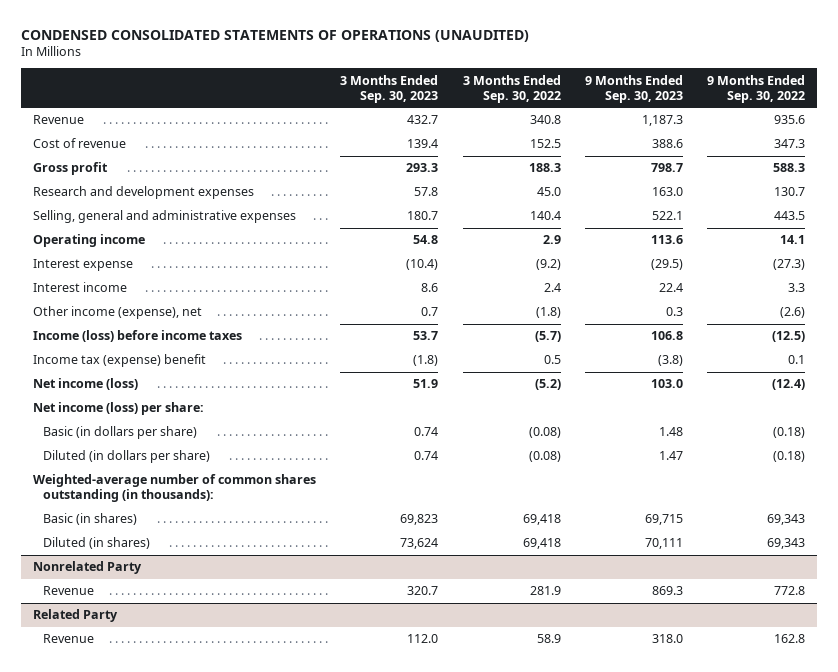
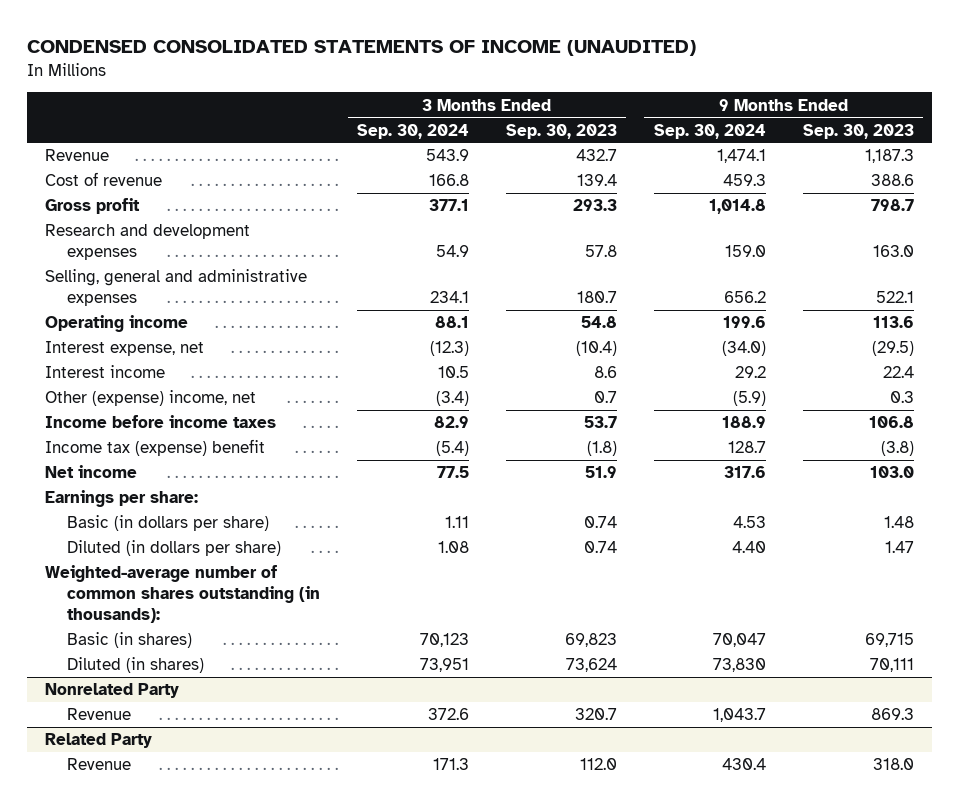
- CONDENSED CONSOLIDATED STATEMENTS OF OPERATIONS (UNAUDITED)
+ CONDENSED CONSOLIDATED STATEMENTS OF INCOME (UNAUDITED)
- | 3 Months Ended Sep. 30, 2023 | 3 Months Ended Sep. 30, 2022 | 9 Months Ended Sep. 30, 2023 | 9 Months Ended Sep. 30, 2022
+ | 3 Months Ended Sep. 30, 2024 | 3 Months Ended Sep. 30, 2023 | 9 Months Ended Sep. 30, 2024 | 9 Months Ended Sep. 30, 2023
- Interest expense | (10.4) | (9.2) | (29.5) | (27.3)
+ Interest expense, net | (12.3) | (10.4) | (34.0) | (29.5)
- Other income (expense), net | 0.7 | (1.8) | 0.3 | (2.6)
- Income (loss) before income taxes | 53.7 | (5.7) | 106.8 | (12.5)
+ Other (expense) income, net | (3.4) | 0.7 | (5.9) | 0.3
+ Income before income taxes | 82.9 | 53.7 | 188.9 | 106.8
- Net income (loss) | 51.9 | (5.2) | 103.0 | (12.4)
- Net income (loss) per share:
+ Net income | 77.5 | 51.9 | 317.6 | 103.0
+ Earnings per share:

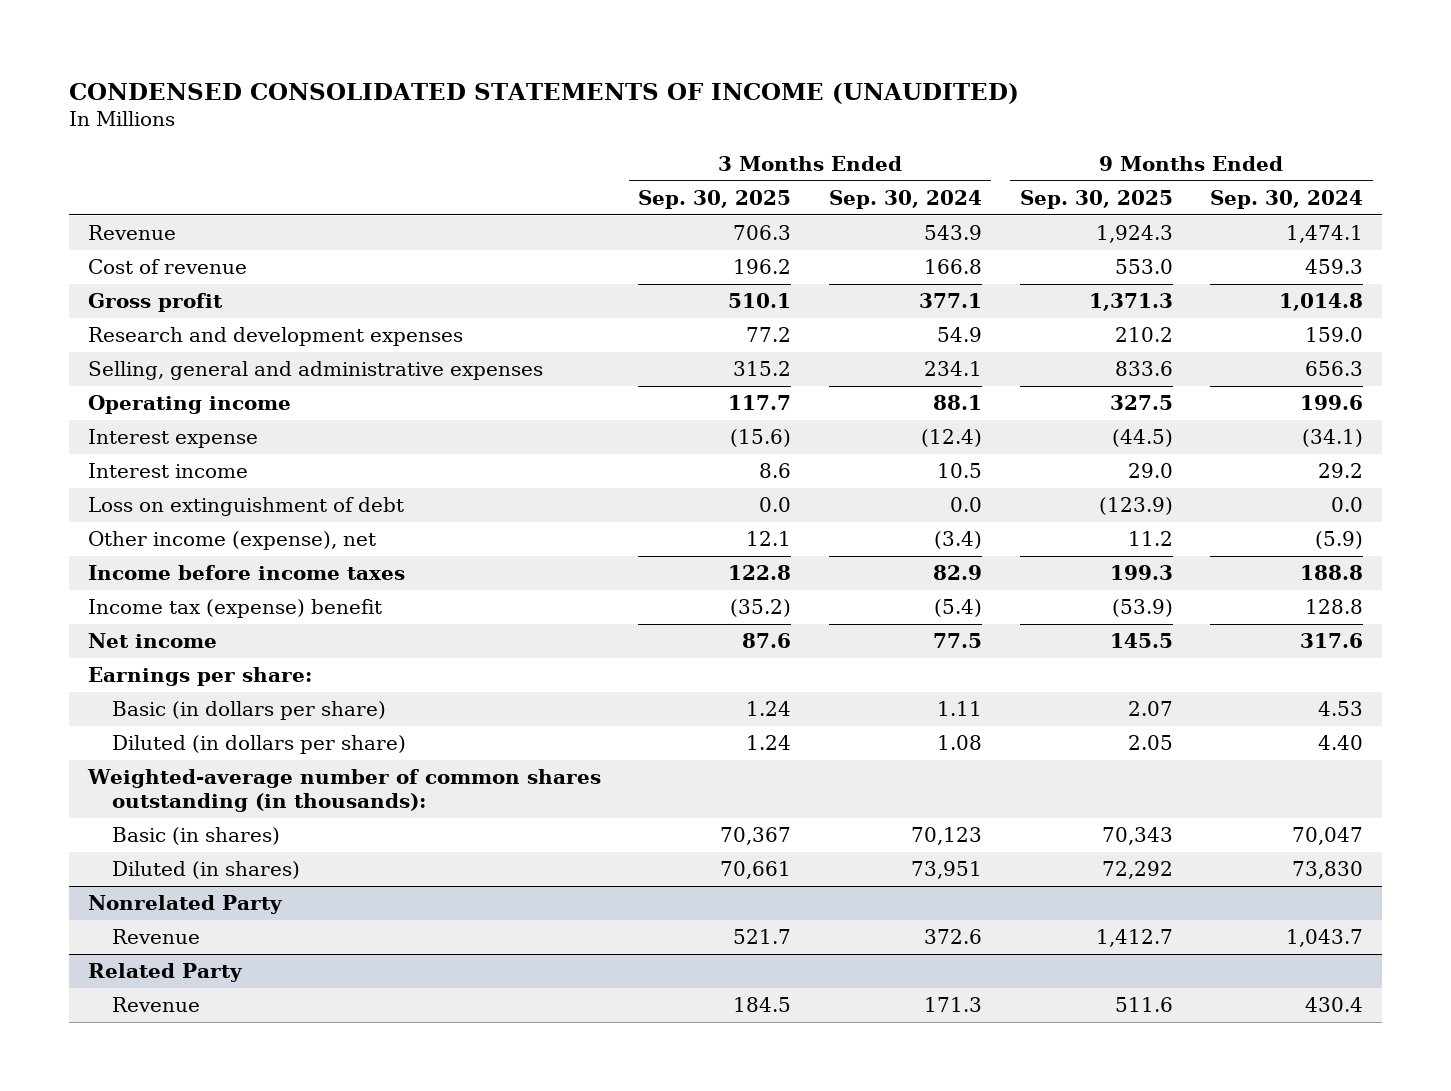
- | 3 Months Ended Sep. 30, 2024 | 3 Months Ended Sep. 30, 2023 | 9 Months Ended Sep. 30, 2024 | 9 Months Ended Sep. 30, 2023
+ | 3 Months Ended Sep. 30, 2025 | 3 Months Ended Sep. 30, 2024 | 9 Months Ended Sep. 30, 2025 | 9 Months Ended Sep. 30, 2024
- Selling, general and administrative expenses | 234.1 | 180.7 | 656.2 | 522.1
+ Selling, general and administrative expenses | 315.2 | 234.1 | 833.6 | 656.3
- Interest expense, net | (12.3) | (10.4) | (34.0) | (29.5)
+ Interest expense | (15.6) | (12.4) | (44.5) | (34.1)
- Other (expense) income, net | (3.4) | 0.7 | (5.9) | 0.3
- Income before income taxes | 82.9 | 53.7 | 188.9 | 106.8
- Income tax (expense) benefit | (5.4) | (1.8) | 128.7 | (3.8)
+ Loss on extinguishment of debt | 0.0 | 0.0 | (123.9) | 0.0
+ Other income (expense), net | 12.1 | (3.4) | 11.2 | (5.9)
+ Income before income taxes | 122.8 | 82.9 | 199.3 | 188.8
+ Income tax (expense) benefit | (35.2) | (5.4) | (53.9) | 128.8

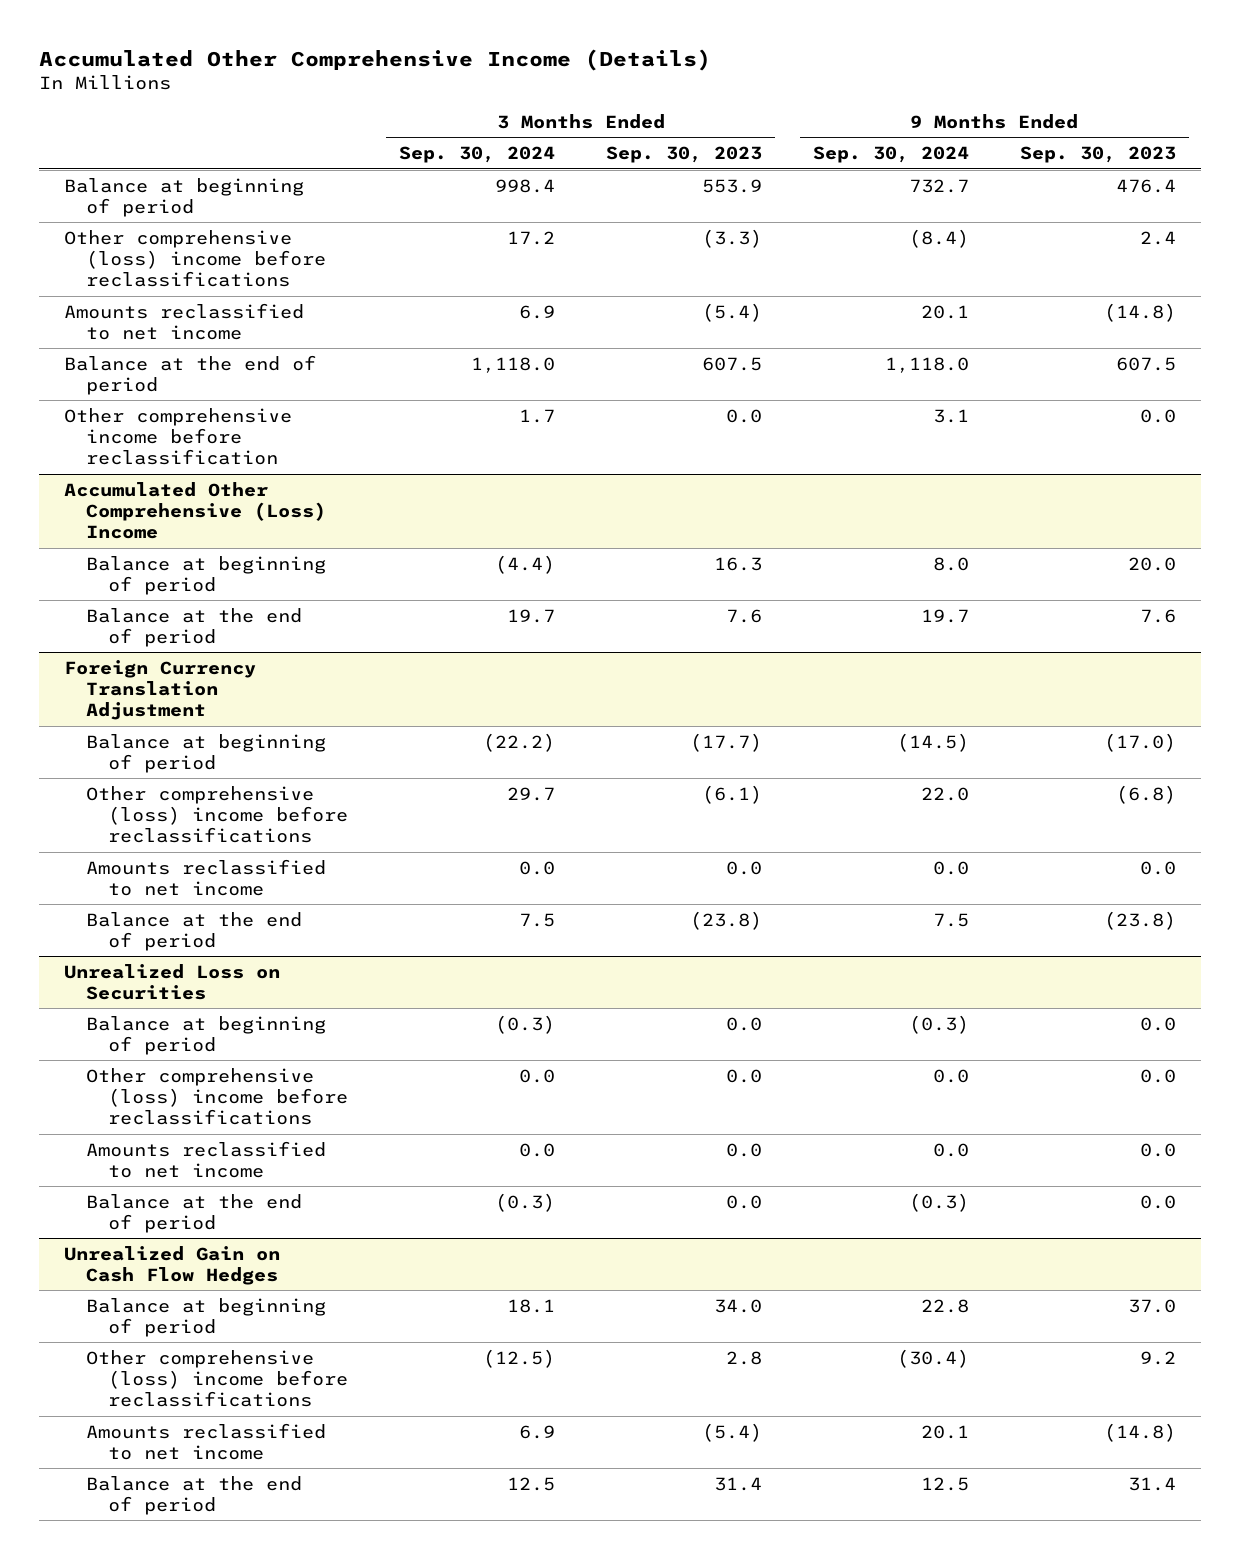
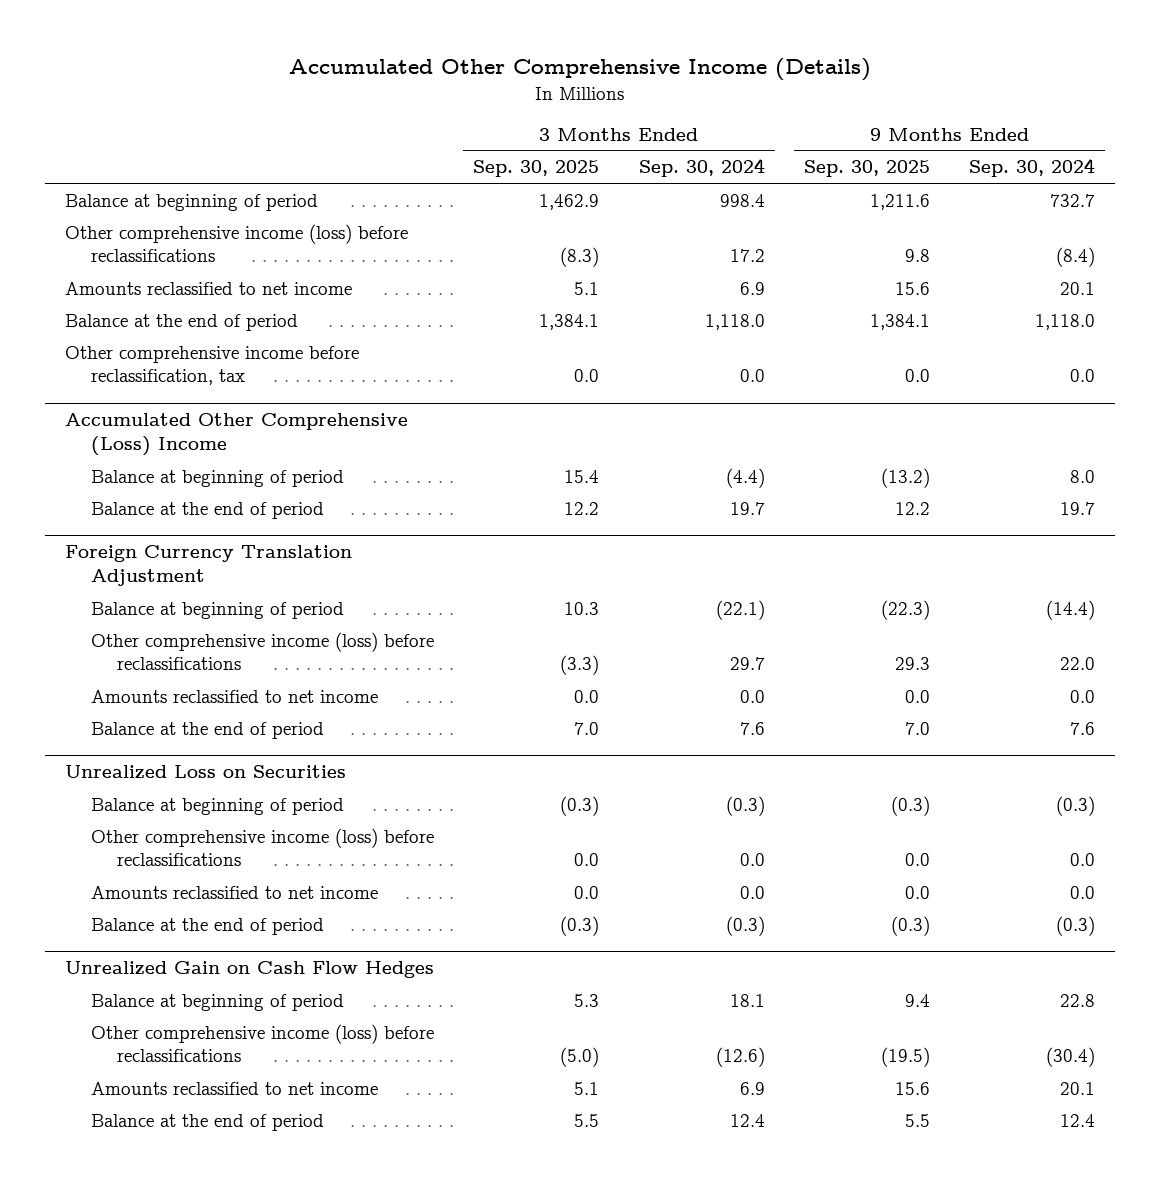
- | 3 Months Ended Sep. 30, 2024 | 3 Months Ended Sep. 30, 2023 | 9 Months Ended Sep. 30, 2024 | 9 Months Ended Sep. 30, 2023
+ | 3 Months Ended Sep. 30, 2025 | 3 Months Ended Sep. 30, 2024 | 9 Months Ended Sep. 30, 2025 | 9 Months Ended Sep. 30, 2024
- Other comprehensive (loss) income before reclassifications | 17.2 | (3.3) | (8.4) | 2.4
+ Other comprehensive income (loss) before reclassifications | (8.3) | 17.2 | 9.8 | (8.4)
- Other comprehensive income before reclassification | 1.7 | 0.0 | 3.1 | 0.0
+ Other comprehensive income before reclassification, tax | 0.0 | 0.0 | 0.0 | 0.0
@ Foreign Currency Translation Adjustment
- Balance at beginning of period | (22.2) | (17.7) | (14.5) | (17.0)
- Other comprehensive (loss) income before reclassifications | 29.7 | (6.1) | 22.0 | (6.8)
+ Balance at beginning of period | 10.3 | (22.1) | (22.3) | (14.4)
+ Other comprehensive income (loss) before reclassifications | (3.3) | 29.7 | 29.3 | 22.0
- Balance at the end of period | 7.5 | (23.8) | 7.5 | (23.8)
+ Balance at the end of period | 7.0 | 7.6 | 7.0 | 7.6
@ Unrealized Loss on Securities
- Other comprehensive (loss) income before reclassifications | 0.0 | 0.0 | 0.0 | 0.0
+ Other comprehensive income (loss) before reclassifications | 0.0 | 0.0 | 0.0 | 0.0
@ Unrealized Gain on Cash Flow Hedges
- Other comprehensive (loss) income before reclassifications | (12.5) | 2.8 | (30.4) | 9.2
+ Other comprehensive income (loss) before reclassifications | (5.0) | (12.6) | (19.5) | (30.4)
- Balance at the end of period | 12.5 | 31.4 | 12.5 | 31.4
+ Balance at the end of period | 5.5 | 12.4 | 5.5 | 12.4

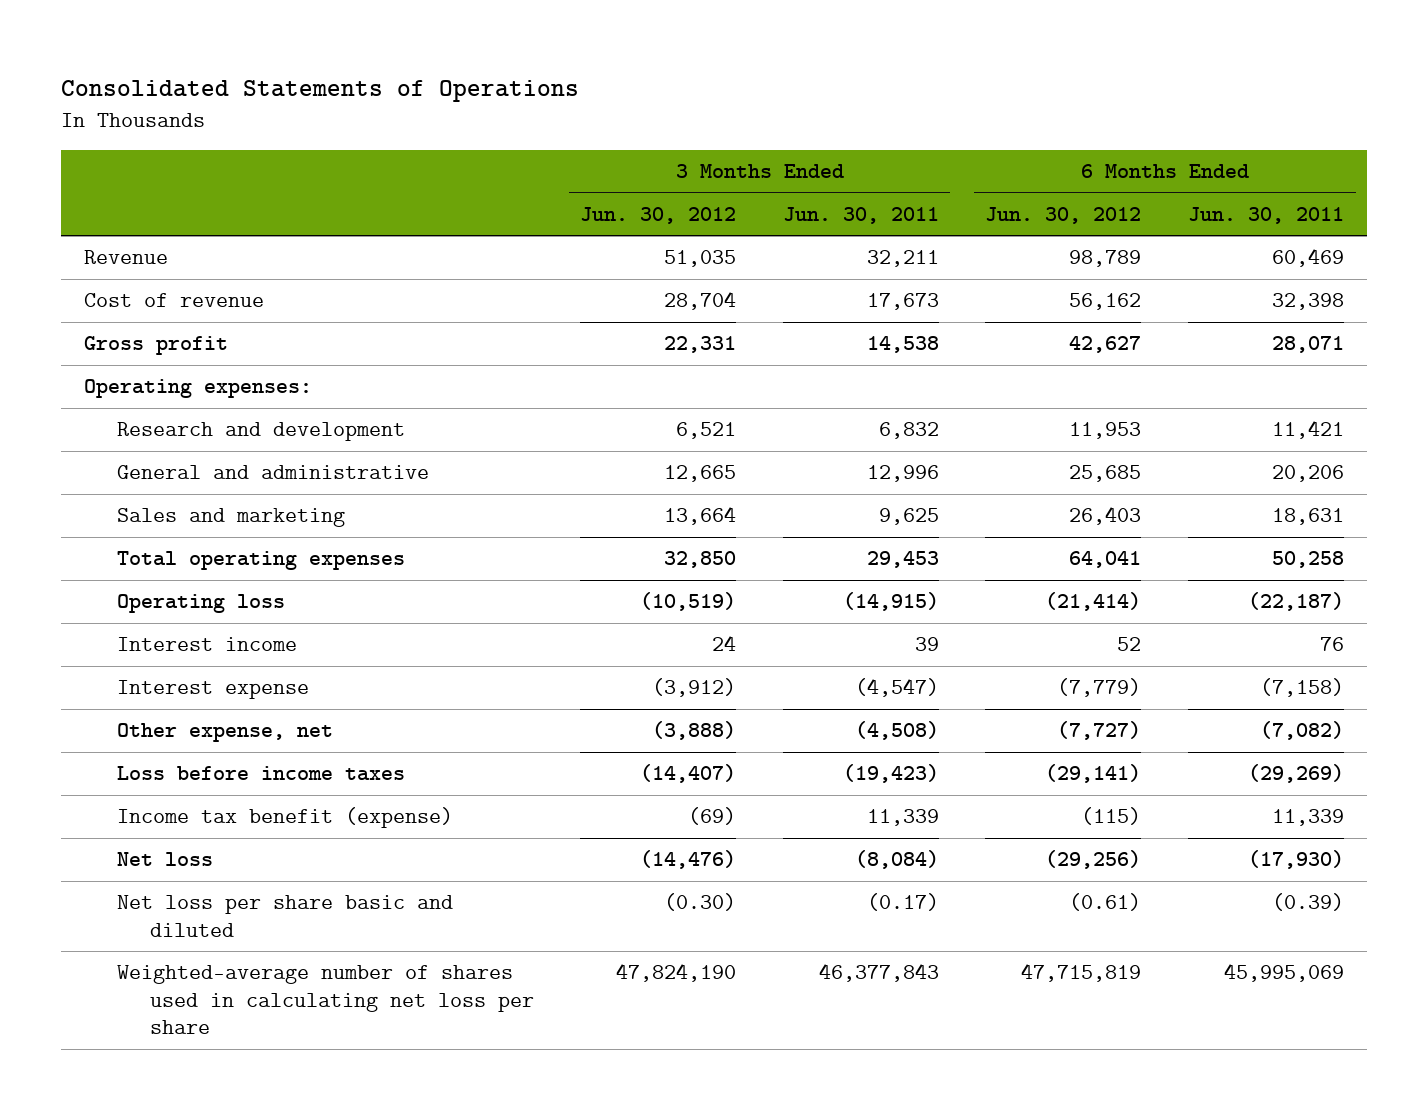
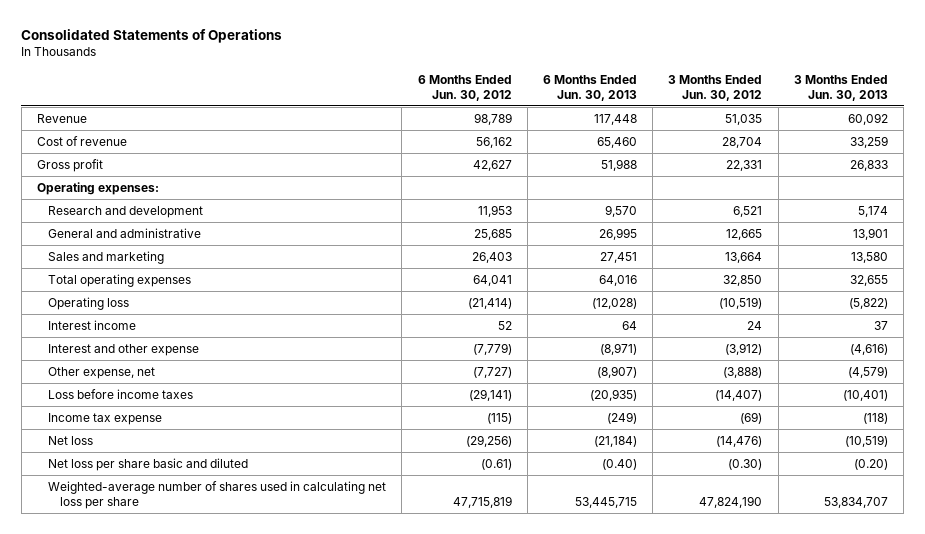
- | 3 Months Ended Jun. 30, 2012 | 3 Months Ended Jun. 30, 2011 | 6 Months Ended Jun. 30, 2012 | 6 Months Ended Jun. 30, 2011
+ | 6 Months Ended Jun. 30, 2012 | 6 Months Ended Jun. 30, 2013 | 3 Months Ended Jun. 30, 2012 | 3 Months Ended Jun. 30, 2013
- Interest expense | (3,912) | (4,547) | (7,779) | (7,158)
+ Interest and other expense | (7,779) | (8,971) | (3,912) | (4,616)
- Income tax benefit (expense) | (69) | 11,339 | (115) | 11,339
+ Income tax expense | (115) | (249) | (69) | (118)

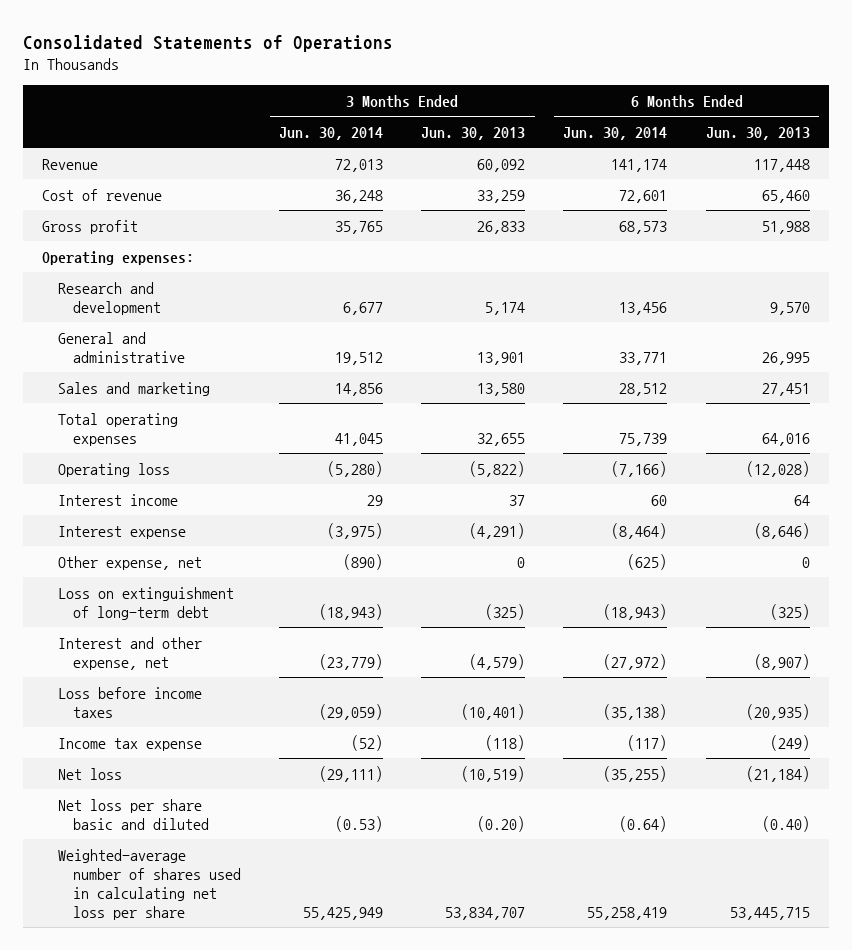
- | 6 Months Ended Jun. 30, 2012 | 6 Months Ended Jun. 30, 2013 | 3 Months Ended Jun. 30, 2012 | 3 Months Ended Jun. 30, 2013
+ | 3 Months Ended Jun. 30, 2014 | 3 Months Ended Jun. 30, 2013 | 6 Months Ended Jun. 30, 2014 | 6 Months Ended Jun. 30, 2013
- Interest and other expense | (7,779) | (8,971) | (3,912) | (4,616)
- Other expense, net | (7,727) | (8,907) | (3,888) | (4,579)
+ Interest expense | (3,975) | (4,291) | (8,464) | (8,646)
+ Other expense, net | (890) | 0 | (625) | 0
+ Loss on extinguishment of long-term debt | (18,943) | (325) | (18,943) | (325)
+ Interest and other expense, net | (23,779) | (4,579) | (27,972) | (8,907)

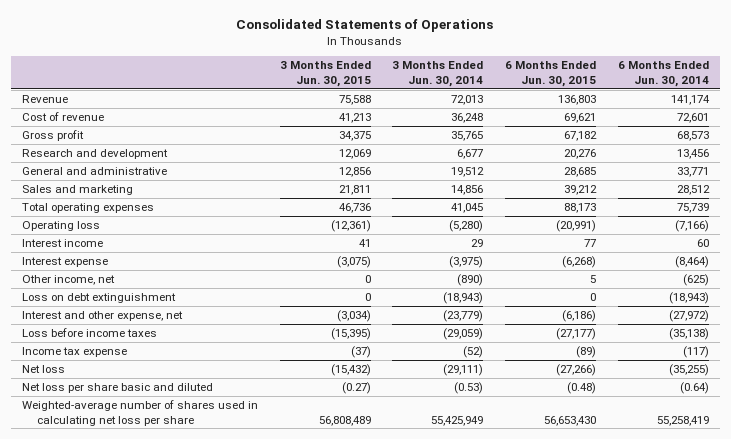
- | 3 Months Ended Jun. 30, 2014 | 3 Months Ended Jun. 30, 2013 | 6 Months Ended Jun. 30, 2014 | 6 Months Ended Jun. 30, 2013
+ | 3 Months Ended Jun. 30, 2015 | 3 Months Ended Jun. 30, 2014 | 6 Months Ended Jun. 30, 2015 | 6 Months Ended Jun. 30, 2014
- Operating expenses:
- Other expense, net | (890) | 0 | (625) | 0
- Loss on extinguishment of long-term debt | (18,943) | (325) | (18,943) | (325)
+ Other income, net | 0 | (890) | 5 | (625)
+ Loss on debt extinguishment | 0 | (18,943) | 0 | (18,943)

